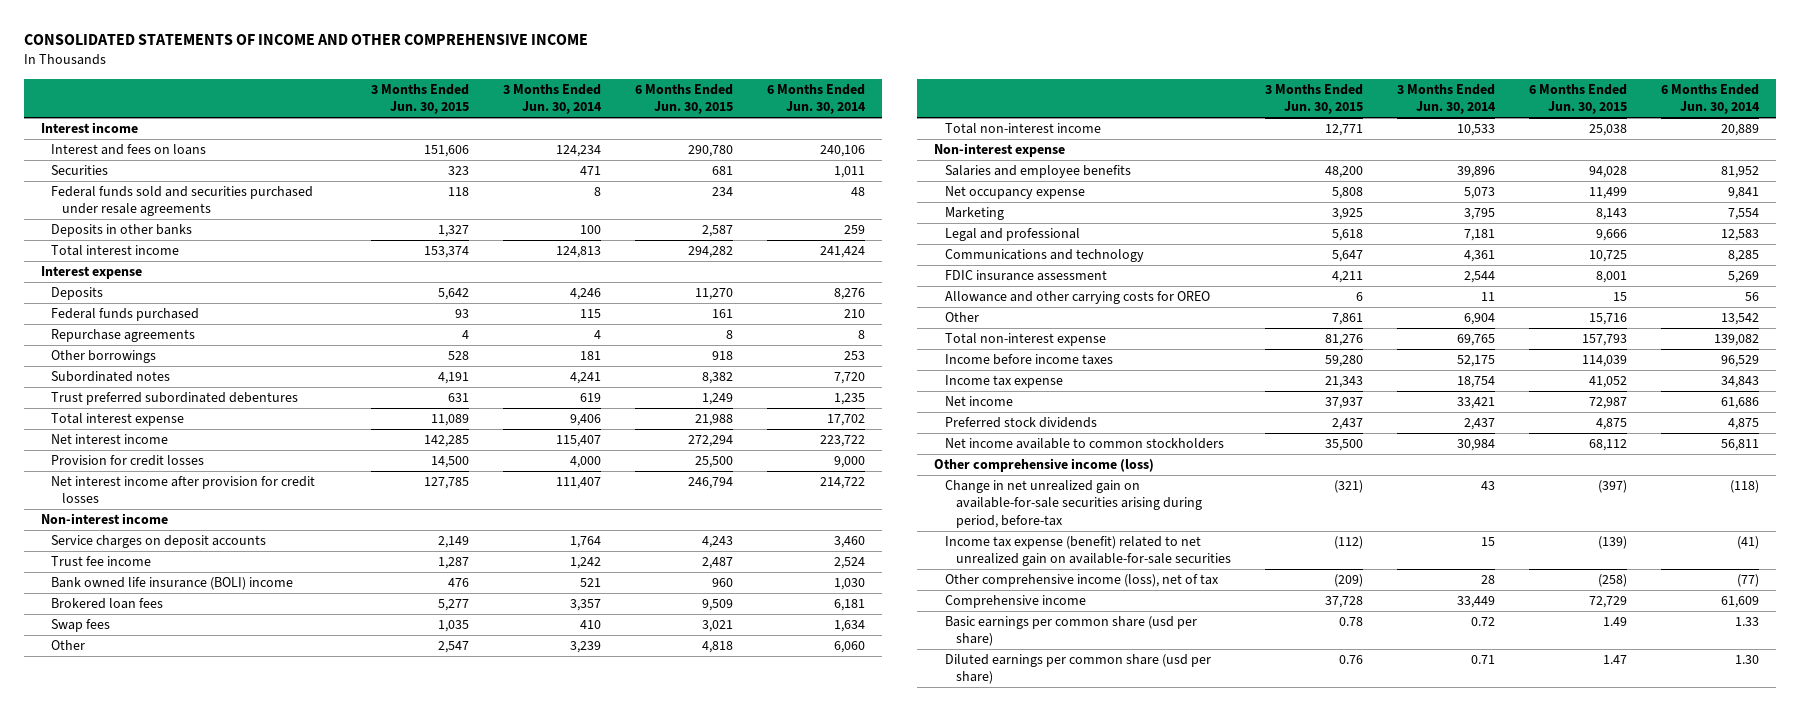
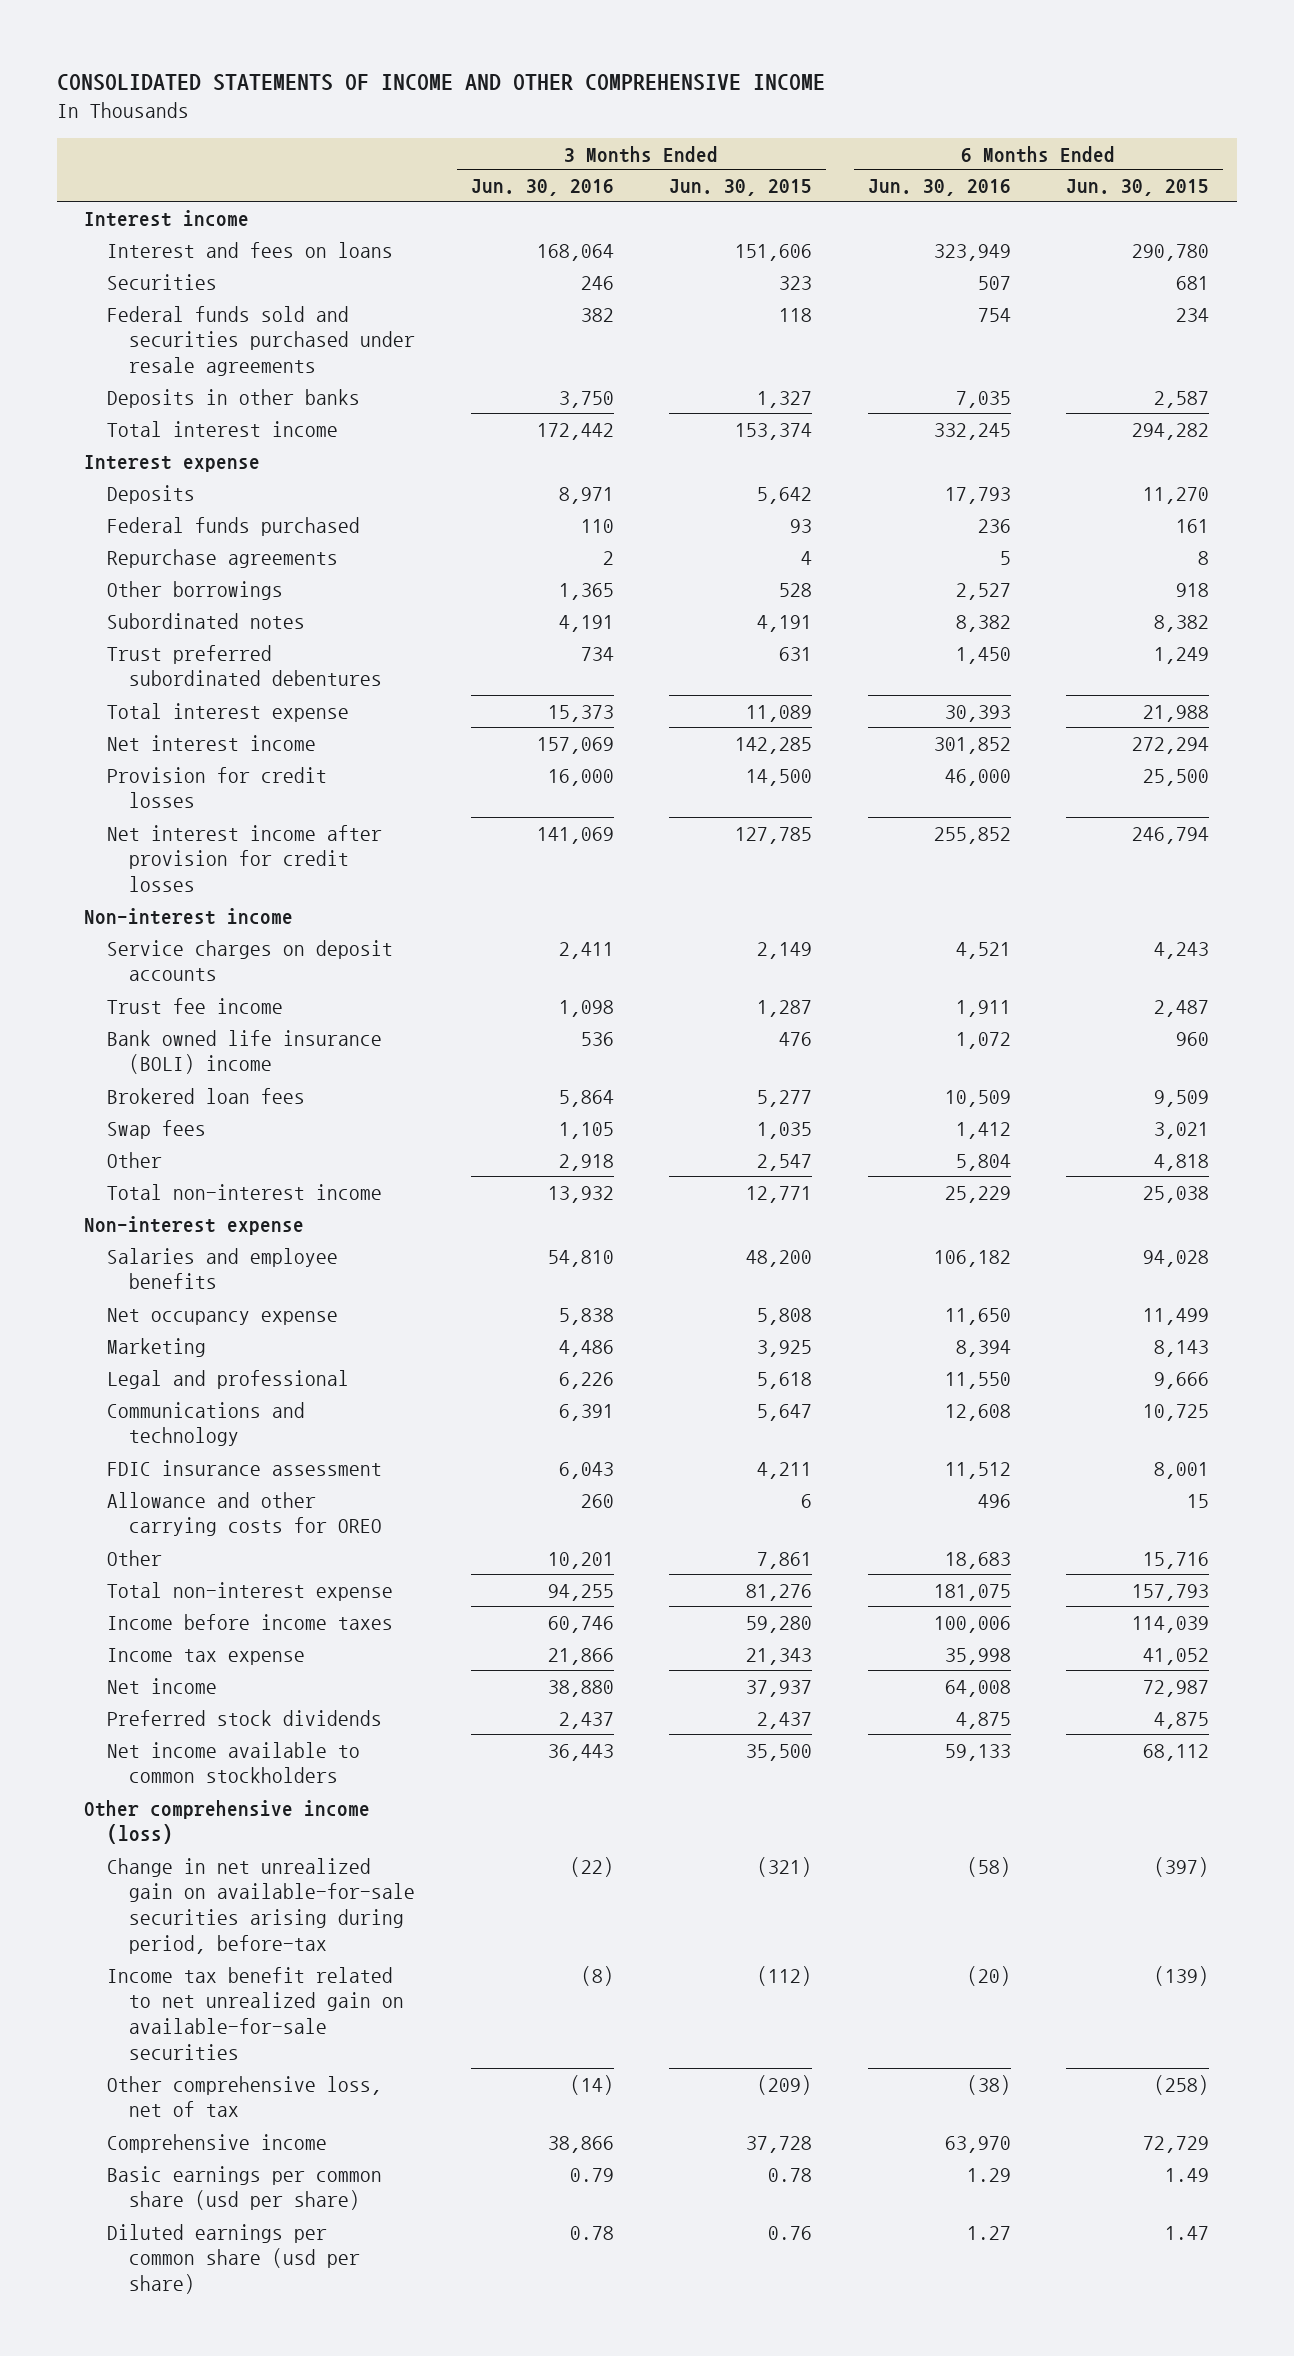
- | 3 Months Ended Jun. 30, 2015 | 3 Months Ended Jun. 30, 2014 | 6 Months Ended Jun. 30, 2015 | 6 Months Ended Jun. 30, 2014
+ | 3 Months Ended Jun. 30, 2016 | 3 Months Ended Jun. 30, 2015 | 6 Months Ended Jun. 30, 2016 | 6 Months Ended Jun. 30, 2015
- Income tax expense (benefit) related to net unrealized gain on available-for-sale securities | (112) | 15 | (139) | (41)
- Other comprehensive income (loss), net of tax | (209) | 28 | (258) | (77)
+ Income tax benefit related to net unrealized gain on available-for-sale securities | (8) | (112) | (20) | (139)
+ Other comprehensive loss, net of tax | (14) | (209) | (38) | (258)

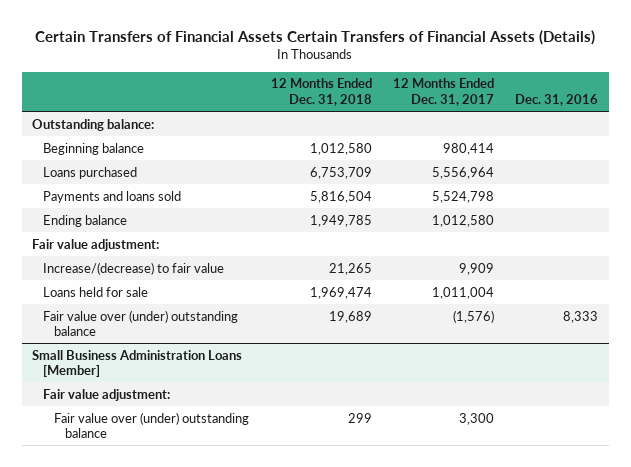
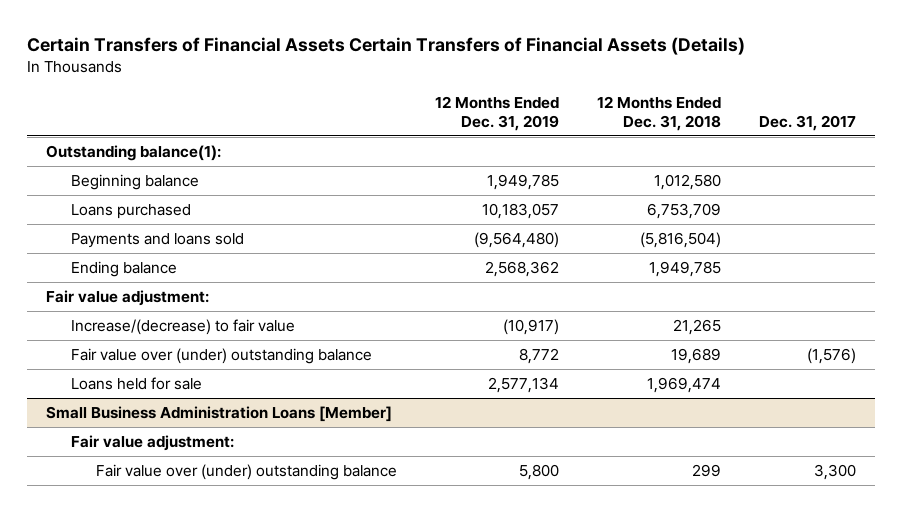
- | 12 Months Ended Dec. 31, 2018 | 12 Months Ended Dec. 31, 2017 | Dec. 31, 2016
+ | 12 Months Ended Dec. 31, 2019 | 12 Months Ended Dec. 31, 2018 | Dec. 31, 2017
- Outstanding balance:
+ Outstanding balance(1):
- Payments and loans sold | 5,816,504 | 5,524,798 |
+ Payments and loans sold | (9,564,480) | (5,816,504) |
moved down: Loans held for sale | 2,577,134 | 1,969,474 |

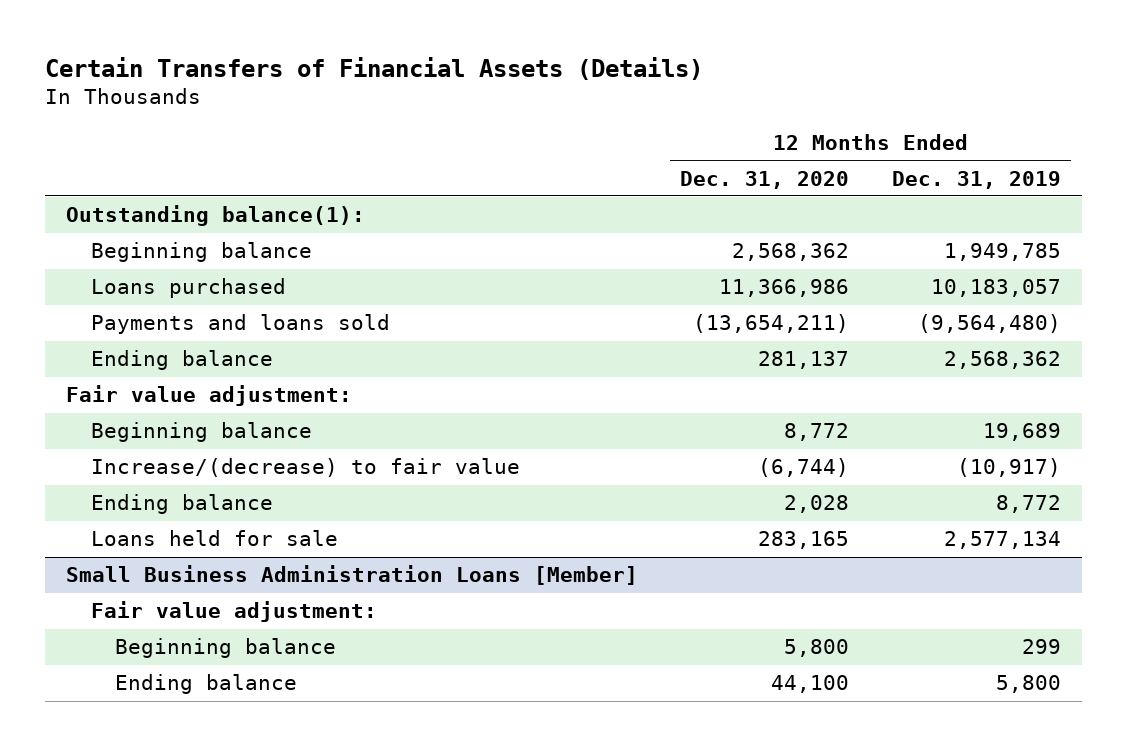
- Certain Transfers of Financial Assets Certain Transfers of Financial Assets (Details)
+ Certain Transfers of Financial Assets (Details)
- | 12 Months Ended Dec. 31, 2019 | 12 Months Ended Dec. 31, 2018 | Dec. 31, 2017
+ | 12 Months Ended Dec. 31, 2020 | 12 Months Ended Dec. 31, 2019
+ Beginning balance | 8,772 | 19,689
- Fair value over (under) outstanding balance | 8,772 | 19,689 | (1,576)
+ Ending balance | 2,028 | 8,772
@ Small Business Administration Loans [Member]
- Fair value over (under) outstanding balance | 5,800 | 299 | 3,300
+ Beginning balance | 5,800 | 299
+ Ending balance | 44,100 | 5,800

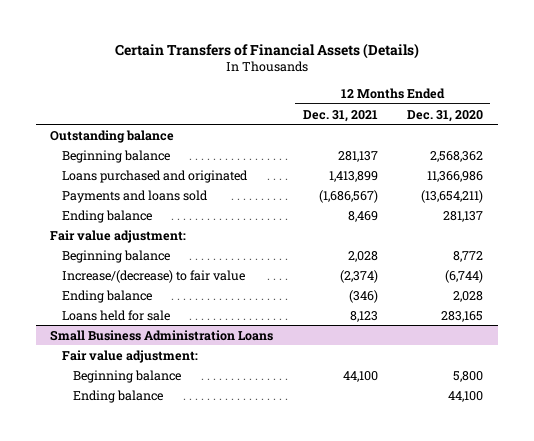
- | 12 Months Ended Dec. 31, 2020 | 12 Months Ended Dec. 31, 2019
+ | 12 Months Ended Dec. 31, 2021 | 12 Months Ended Dec. 31, 2020
- Outstanding balance(1):
+ Outstanding balance
- Loans purchased | 11,366,986 | 10,183,057
+ Loans purchased and originated | 1,413,899 | 11,366,986
- Small Business Administration Loans [Member]
+ Small Business Administration Loans

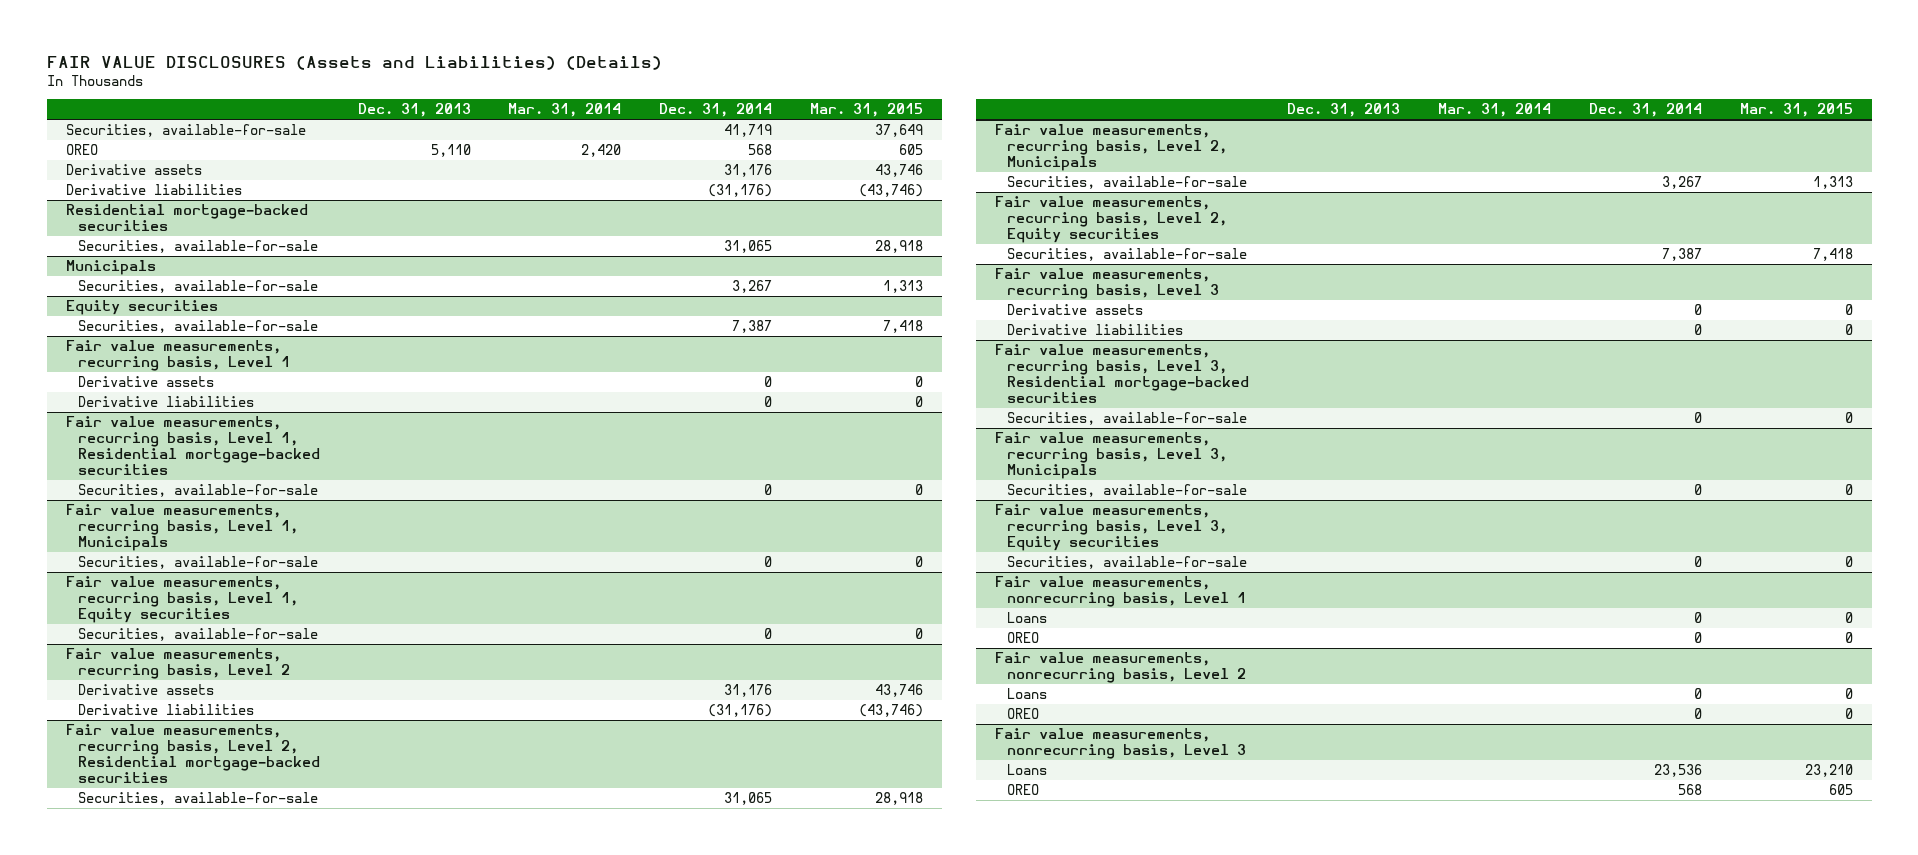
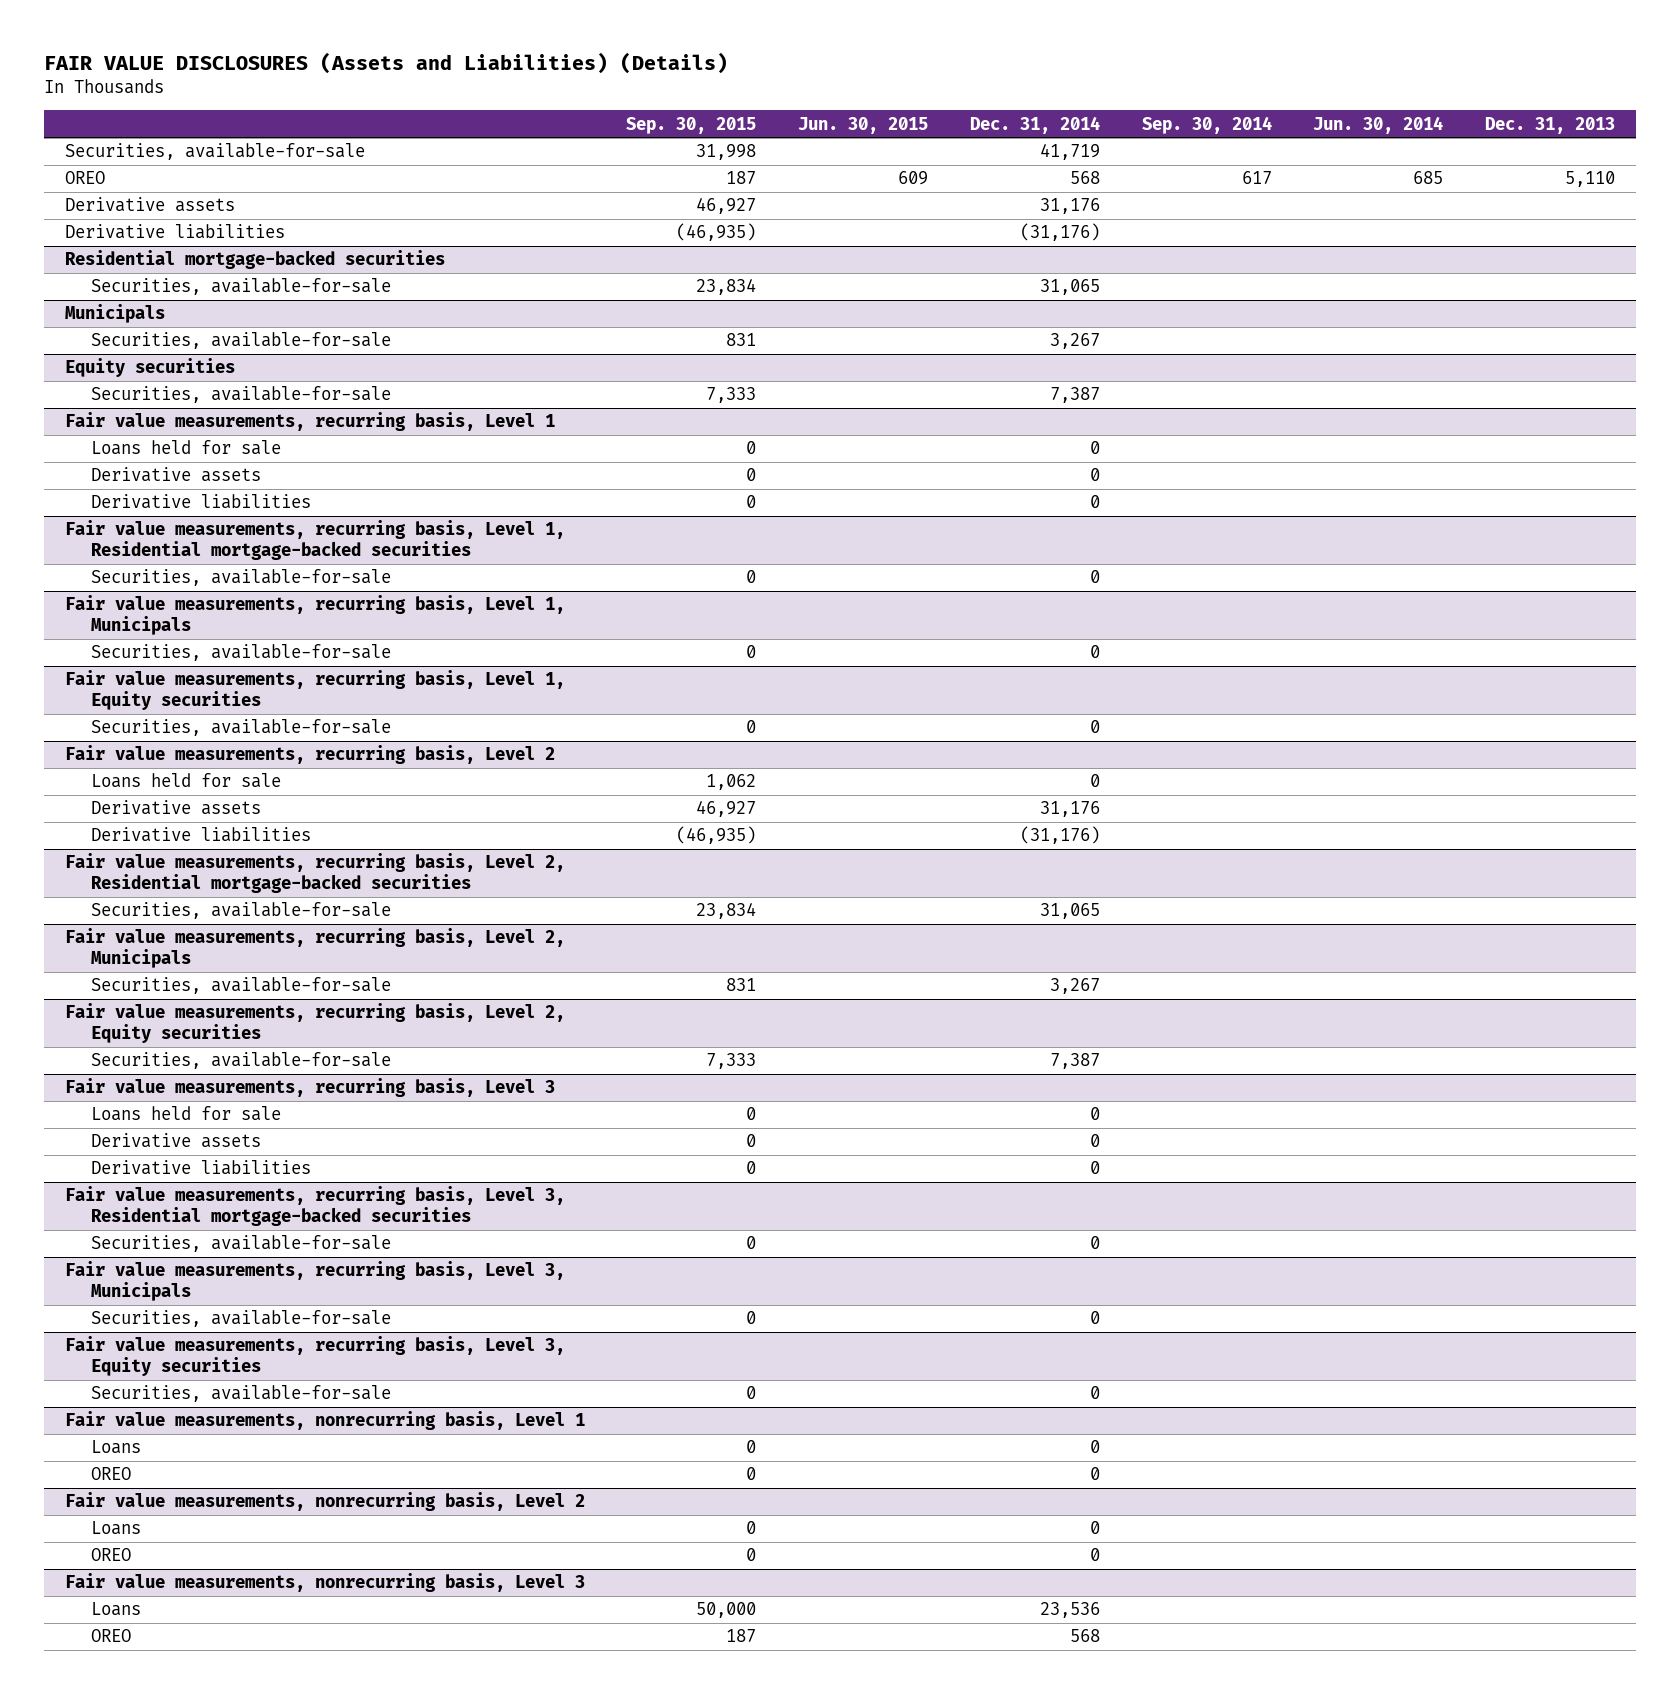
- | Dec. 31, 2013 | Mar. 31, 2014 | Dec. 31, 2014 | Mar. 31, 2015
+ | Sep. 30, 2015 | Jun. 30, 2015 | Dec. 31, 2014 | Sep. 30, 2014 | Jun. 30, 2014 | Dec. 31, 2013
@ Fair value measurements, recurring basis, Level 1
+ Loans held for sale | 0 | | 0 | | |
@ Fair value measurements, recurring basis, Level 2
+ Loans held for sale | 1,062 | | 0 | | |
@ Fair value measurements, recurring basis, Level 3
+ Loans held for sale | 0 | | 0 | | |

